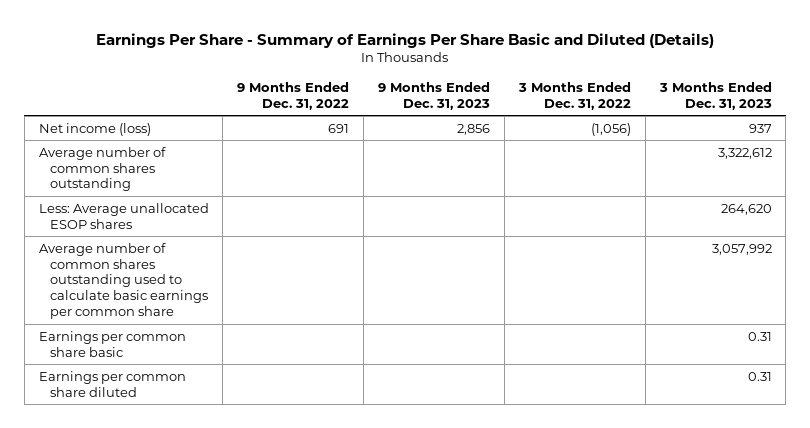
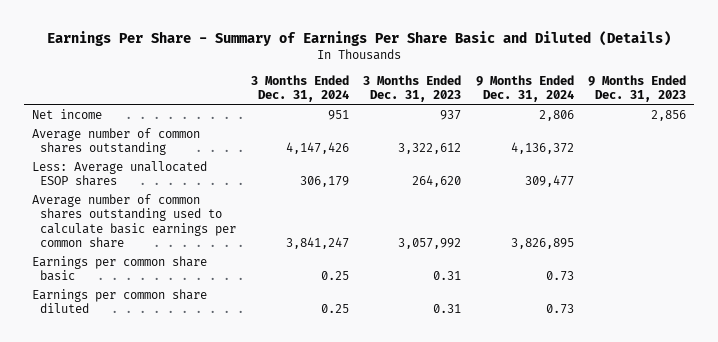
- | 9 Months Ended Dec. 31, 2022 | 9 Months Ended Dec. 31, 2023 | 3 Months Ended Dec. 31, 2022 | 3 Months Ended Dec. 31, 2023
+ | 3 Months Ended Dec. 31, 2024 | 3 Months Ended Dec. 31, 2023 | 9 Months Ended Dec. 31, 2024 | 9 Months Ended Dec. 31, 2023
- Net income (loss) | 691 | 2,856 | (1,056) | 937
+ Net income | 951 | 937 | 2,806 | 2,856

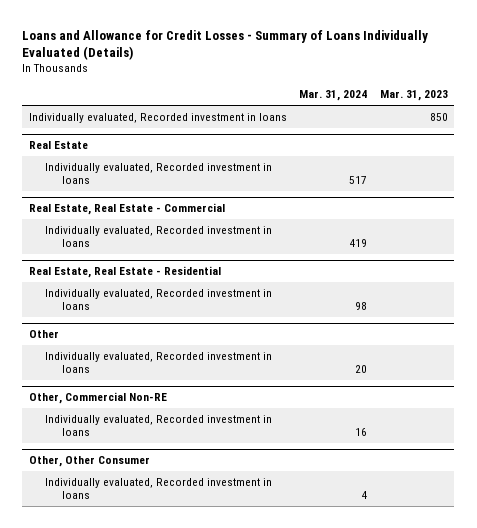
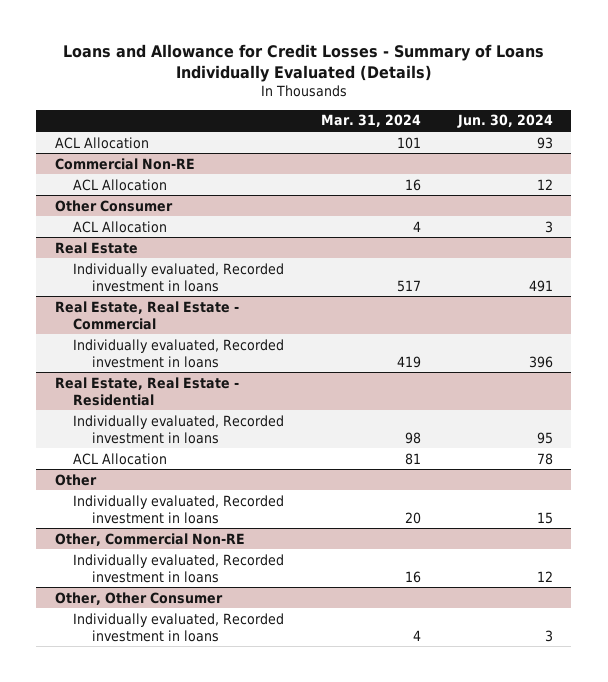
- | Mar. 31, 2024 | Mar. 31, 2023
+ | Mar. 31, 2024 | Jun. 30, 2024
- Individually evaluated, Recorded investment in loans | | 850
+ ACL Allocation | 101 | 93
+ Commercial Non-RE
+ ACL Allocation | 16 | 12
+ Other Consumer
+ ACL Allocation | 4 | 3
@ Real Estate, Real Estate - Residential
+ ACL Allocation | 81 | 78

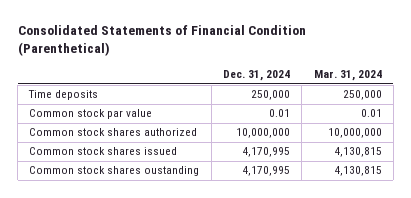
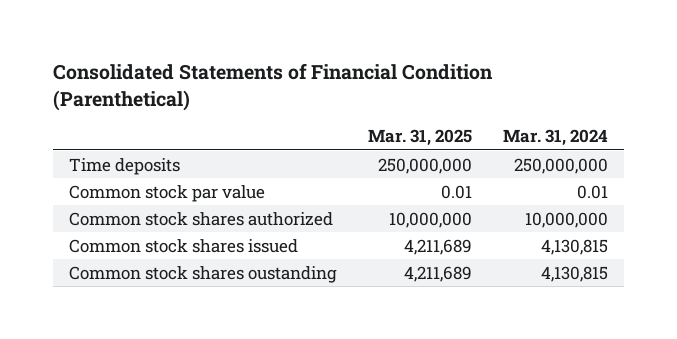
- | Dec. 31, 2024 | Mar. 31, 2024
+ | Mar. 31, 2025 | Mar. 31, 2024
- Time deposits | 250,000 | 250,000
+ Time deposits | 250,000,000 | 250,000,000

